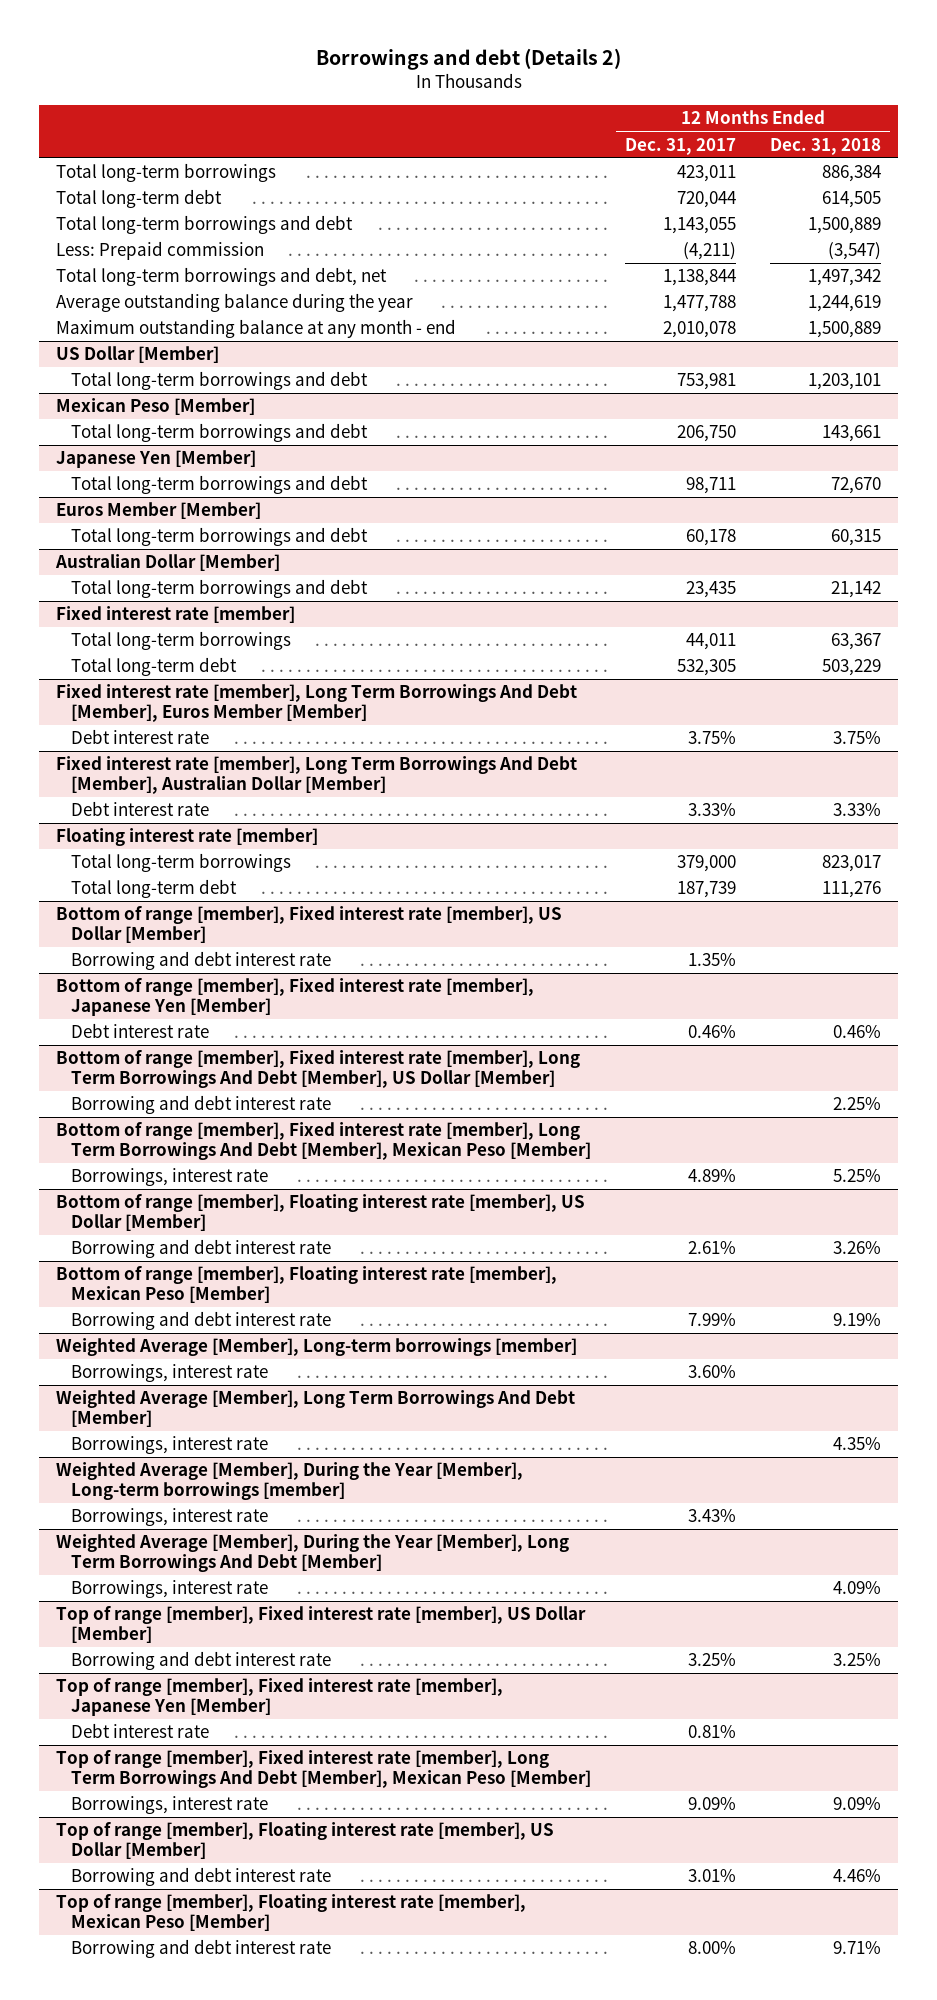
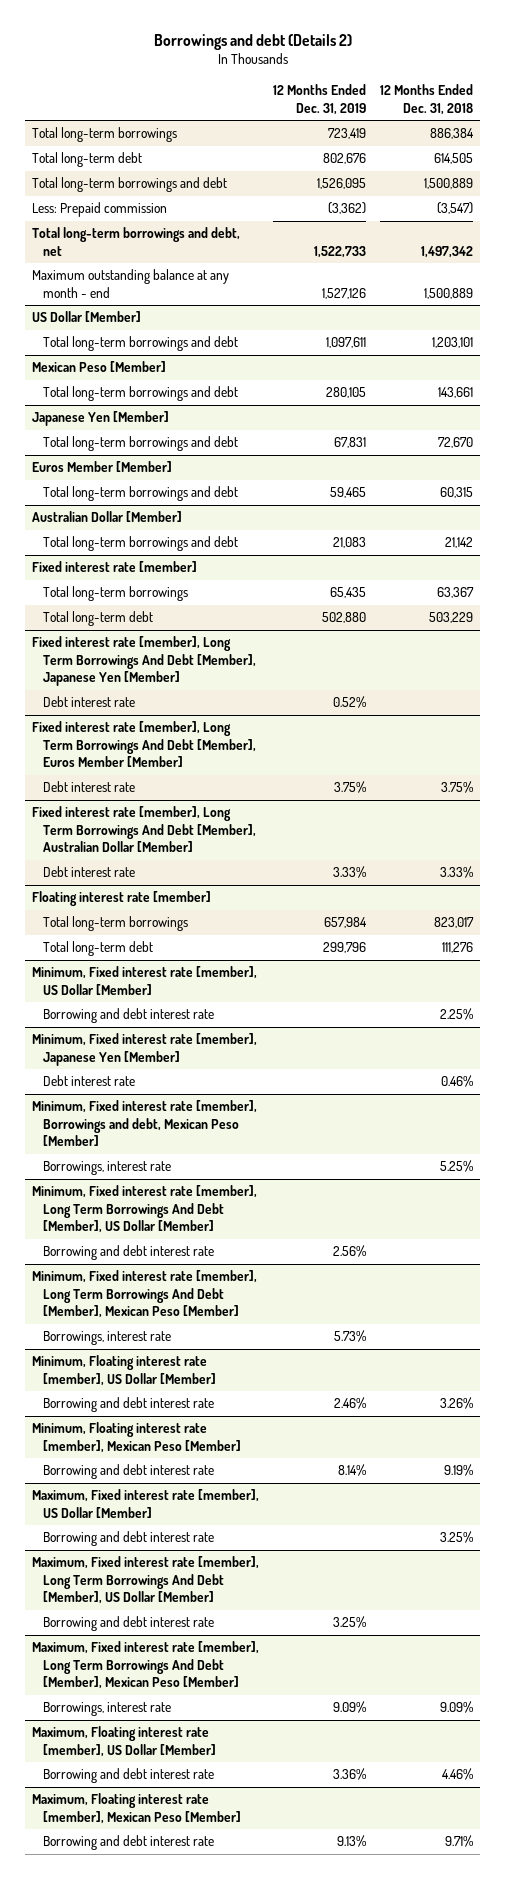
- | 12 Months Ended Dec. 31, 2017 | 12 Months Ended Dec. 31, 2018
+ | 12 Months Ended Dec. 31, 2019 | 12 Months Ended Dec. 31, 2018
- Average outstanding balance during the year | 1,477,788 | 1,244,619
+ Fixed interest rate [member], Long Term Borrowings And Debt [Member], Japanese Yen [Member]
+ Debt interest rate | 0.52% |
- Bottom of range [member], Fixed interest rate [member], US Dollar [Member]
- Borrowing and debt interest rate | 1.35% |
- Bottom of range [member], Fixed interest rate [member], Japanese Yen [Member]
- Debt interest rate | 0.46% | 0.46%
- Bottom of range [member], Fixed interest rate [member], Long Term Borrowings And Debt [Member], US Dollar [Member]
+ Minimum, Fixed interest rate [member], US Dollar [Member]
- Bottom of range [member], Fixed interest rate [member], Long Term Borrowings And Debt [Member], Mexican Peso [Member]
+ Minimum, Fixed interest rate [member], Japanese Yen [Member]
+ Debt interest rate | | 0.46%
+ Minimum, Fixed interest rate [member], Borrowings and debt, Mexican Peso [Member]
- Bottom of range [member], Floating interest rate [member], US Dollar [Member]
+ Minimum, Fixed interest rate [member], Long Term Borrowings And Debt [Member], US Dollar [Member]
+ Borrowing and debt interest rate | 2.56% |
+ Minimum, Fixed interest rate [member], Long Term Borrowings And Debt [Member], Mexican Peso [Member]
+ Borrowings, interest rate | 5.73% |
+ Minimum, Floating interest rate [member], US Dollar [Member]
- Bottom of range [member], Floating interest rate [member], Mexican Peso [Member]
+ Minimum, Floating interest rate [member], Mexican Peso [Member]
- Weighted Average [Member], Long-term borrowings [member]
- Borrowings, interest rate | 3.60% |
- Weighted Average [Member], Long Term Borrowings And Debt [Member]
- Borrowings, interest rate | | 4.35%
- Weighted Average [Member], During the Year [Member], Long-term borrowings [member]
- Borrowings, interest rate | 3.43% |
- Weighted Average [Member], During the Year [Member], Long Term Borrowings And Debt [Member]
- Borrowings, interest rate | | 4.09%
- Top of range [member], Fixed interest rate [member], US Dollar [Member]
+ Maximum, Fixed interest rate [member], US Dollar [Member]
- Top of range [member], Fixed interest rate [member], Japanese Yen [Member]
- Debt interest rate | 0.81% |
- Top of range [member], Fixed interest rate [member], Long Term Borrowings And Debt [Member], Mexican Peso [Member]
+ Maximum, Fixed interest rate [member], Long Term Borrowings And Debt [Member], US Dollar [Member]
+ Borrowing and debt interest rate | 3.25% |
+ Maximum, Fixed interest rate [member], Long Term Borrowings And Debt [Member], Mexican Peso [Member]
- Top of range [member], Floating interest rate [member], US Dollar [Member]
+ Maximum, Floating interest rate [member], US Dollar [Member]
- Top of range [member], Floating interest rate [member], Mexican Peso [Member]
+ Maximum, Floating interest rate [member], Mexican Peso [Member]

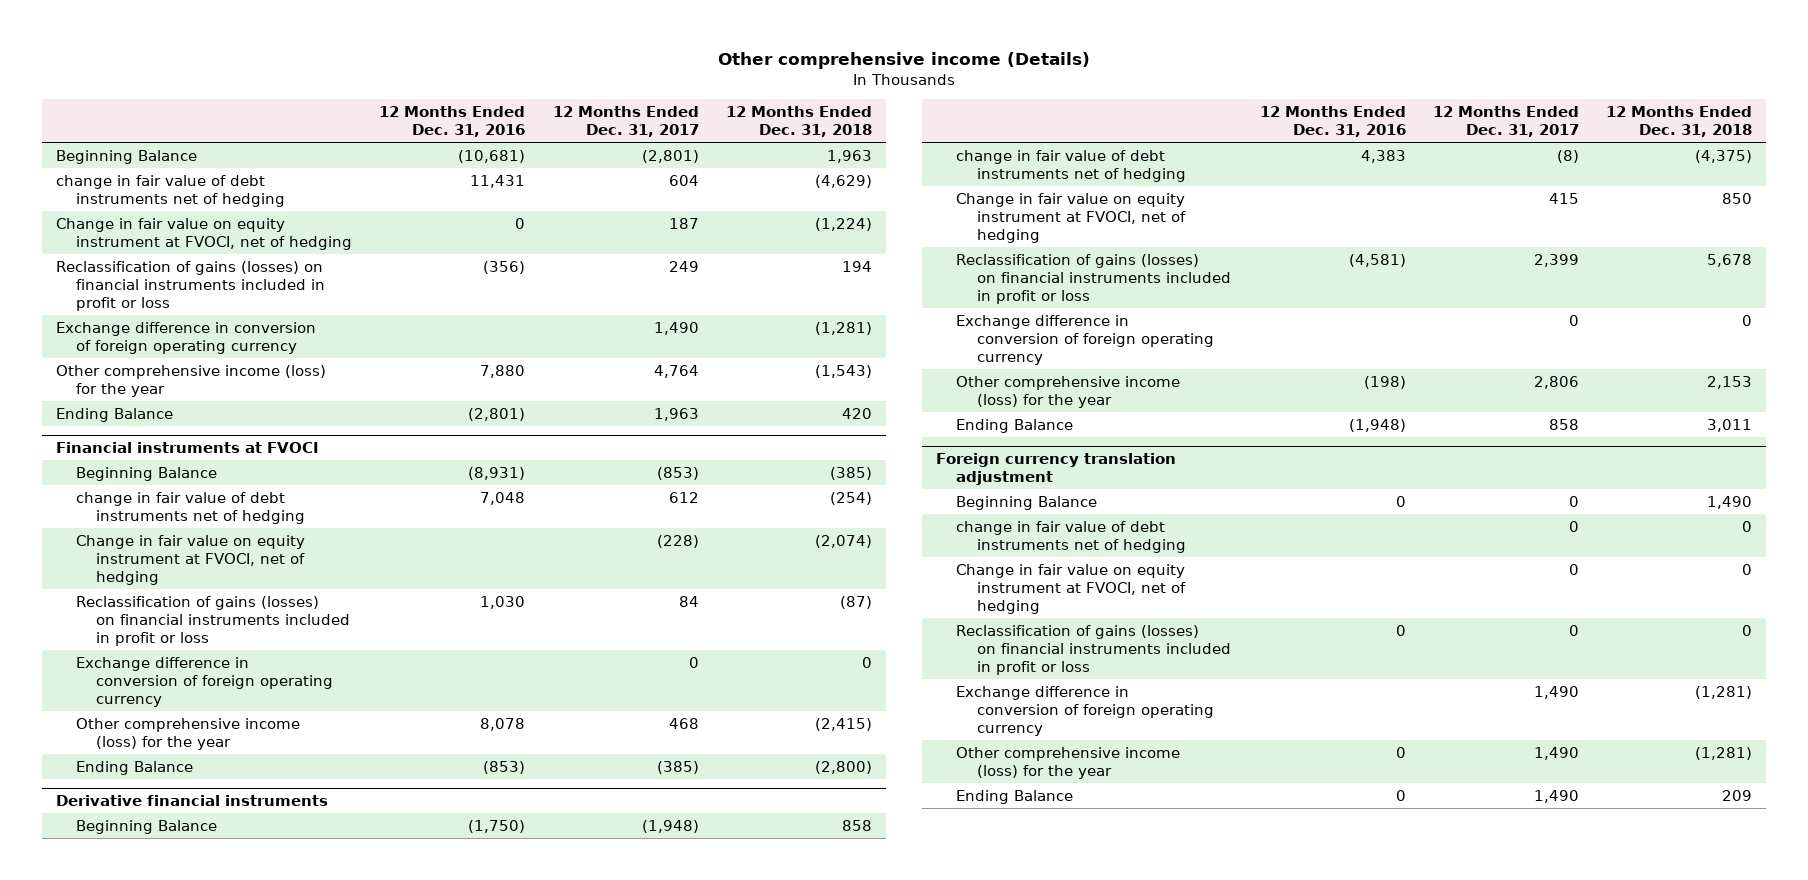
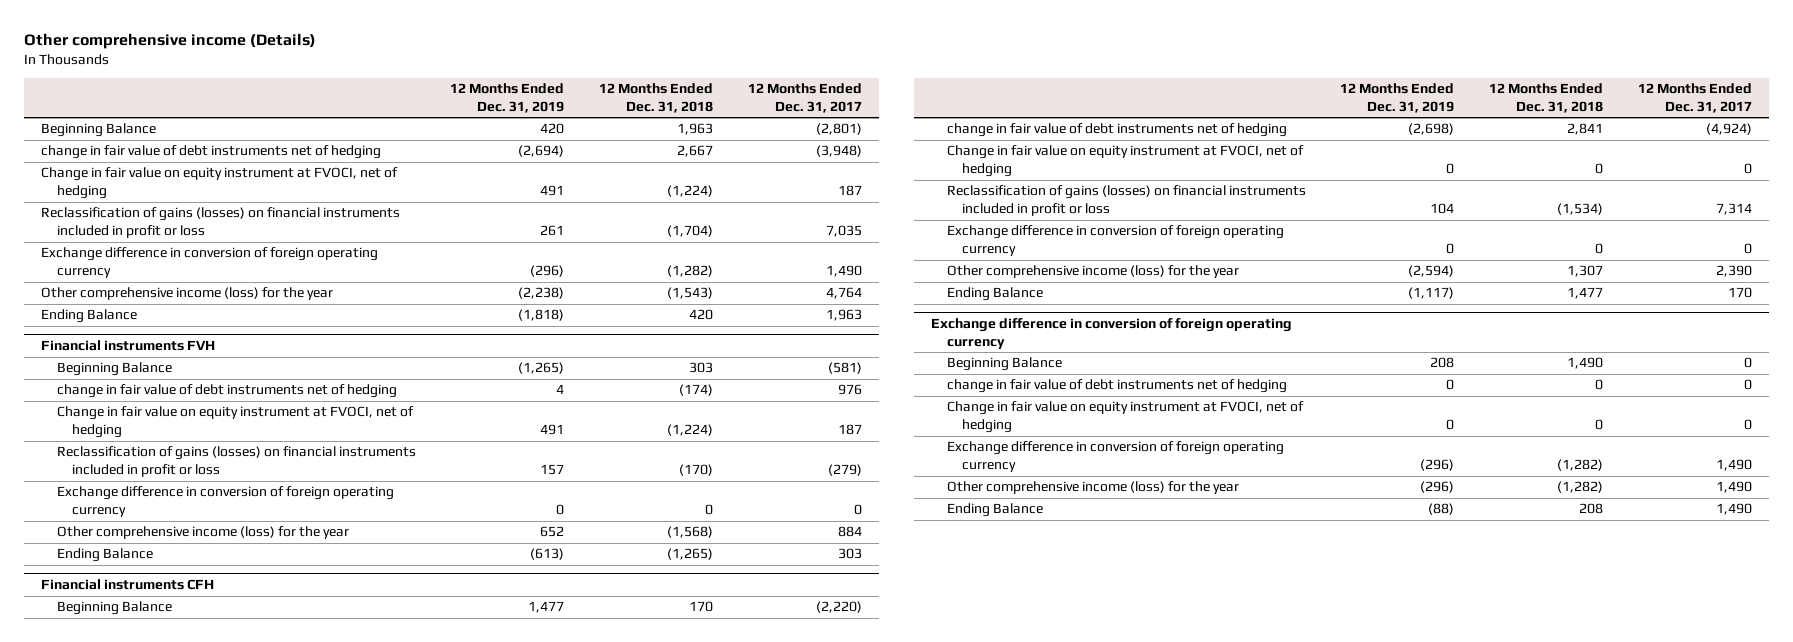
- | 12 Months Ended Dec. 31, 2016 | 12 Months Ended Dec. 31, 2017 | 12 Months Ended Dec. 31, 2018
+ | 12 Months Ended Dec. 31, 2019 | 12 Months Ended Dec. 31, 2018 | 12 Months Ended Dec. 31, 2017
- change in fair value of debt instruments net of hedging | 11,431 | 604 | (4,629)
+ change in fair value of debt instruments net of hedging | (2,694) | 2,667 | (3,948)
- Reclassification of gains (losses) on financial instruments included in profit or loss | (356) | 249 | 194
- Exchange difference in conversion of foreign operating currency | | 1,490 | (1,281)
+ Reclassification of gains (losses) on financial instruments included in profit or loss | 261 | (1,704) | 7,035
+ Exchange difference in conversion of foreign operating currency | (296) | (1,282) | 1,490
- Financial instruments at FVOCI
- Beginning Balance | (8,931) | (853) | (385)
- change in fair value of debt instruments net of hedging | 7,048 | 612 | (254)
- Change in fair value on equity instrument at FVOCI, net of hedging | | (228) | (2,074)
- Reclassification of gains (losses) on financial instruments included in profit or loss | 1,030 | 84 | (87)
+ Financial instruments FVH
+ Beginning Balance | (1,265) | 303 | (581)
+ change in fair value of debt instruments net of hedging | 4 | (174) | 976
+ Change in fair value on equity instrument at FVOCI, net of hedging | 491 | (1,224) | 187
+ Reclassification of gains (losses) on financial instruments included in profit or loss | 157 | (170) | (279)
- Other comprehensive income (loss) for the year | 8,078 | 468 | (2,415)
- Ending Balance | (853) | (385) | (2,800)
- Derivative financial instruments
- Beginning Balance | (1,750) | (1,948) | 858
- change in fair value of debt instruments net of hedging | 4,383 | (8) | (4,375)
- Change in fair value on equity instrument at FVOCI, net of hedging | | 415 | 850
- Reclassification of gains (losses) on financial instruments included in profit or loss | (4,581) | 2,399 | 5,678
+ Other comprehensive income (loss) for the year | 652 | (1,568) | 884
+ Ending Balance | (613) | (1,265) | 303
+ Financial instruments CFH
+ Beginning Balance | 1,477 | 170 | (2,220)
+ change in fair value of debt instruments net of hedging | (2,698) | 2,841 | (4,924)
+ Change in fair value on equity instrument at FVOCI, net of hedging | 0 | 0 | 0
+ Reclassification of gains (losses) on financial instruments included in profit or loss | 104 | (1,534) | 7,314
- Other comprehensive income (loss) for the year | (198) | 2,806 | 2,153
- Ending Balance | (1,948) | 858 | 3,011
- Foreign currency translation adjustment
+ Other comprehensive income (loss) for the year | (2,594) | 1,307 | 2,390
+ Ending Balance | (1,117) | 1,477 | 170
+ Exchange difference in conversion of foreign operating currency
- Reclassification of gains (losses) on financial instruments included in profit or loss | 0 | 0 | 0
- Exchange difference in conversion of foreign operating currency | | 1,490 | (1,281)
- Other comprehensive income (loss) for the year | 0 | 1,490 | (1,281)
- Ending Balance | 0 | 1,490 | 209
+ Exchange difference in conversion of foreign operating currency | (296) | (1,282) | 1,490
+ Other comprehensive income (loss) for the year | (296) | (1,282) | 1,490
+ Ending Balance | (88) | 208 | 1,490

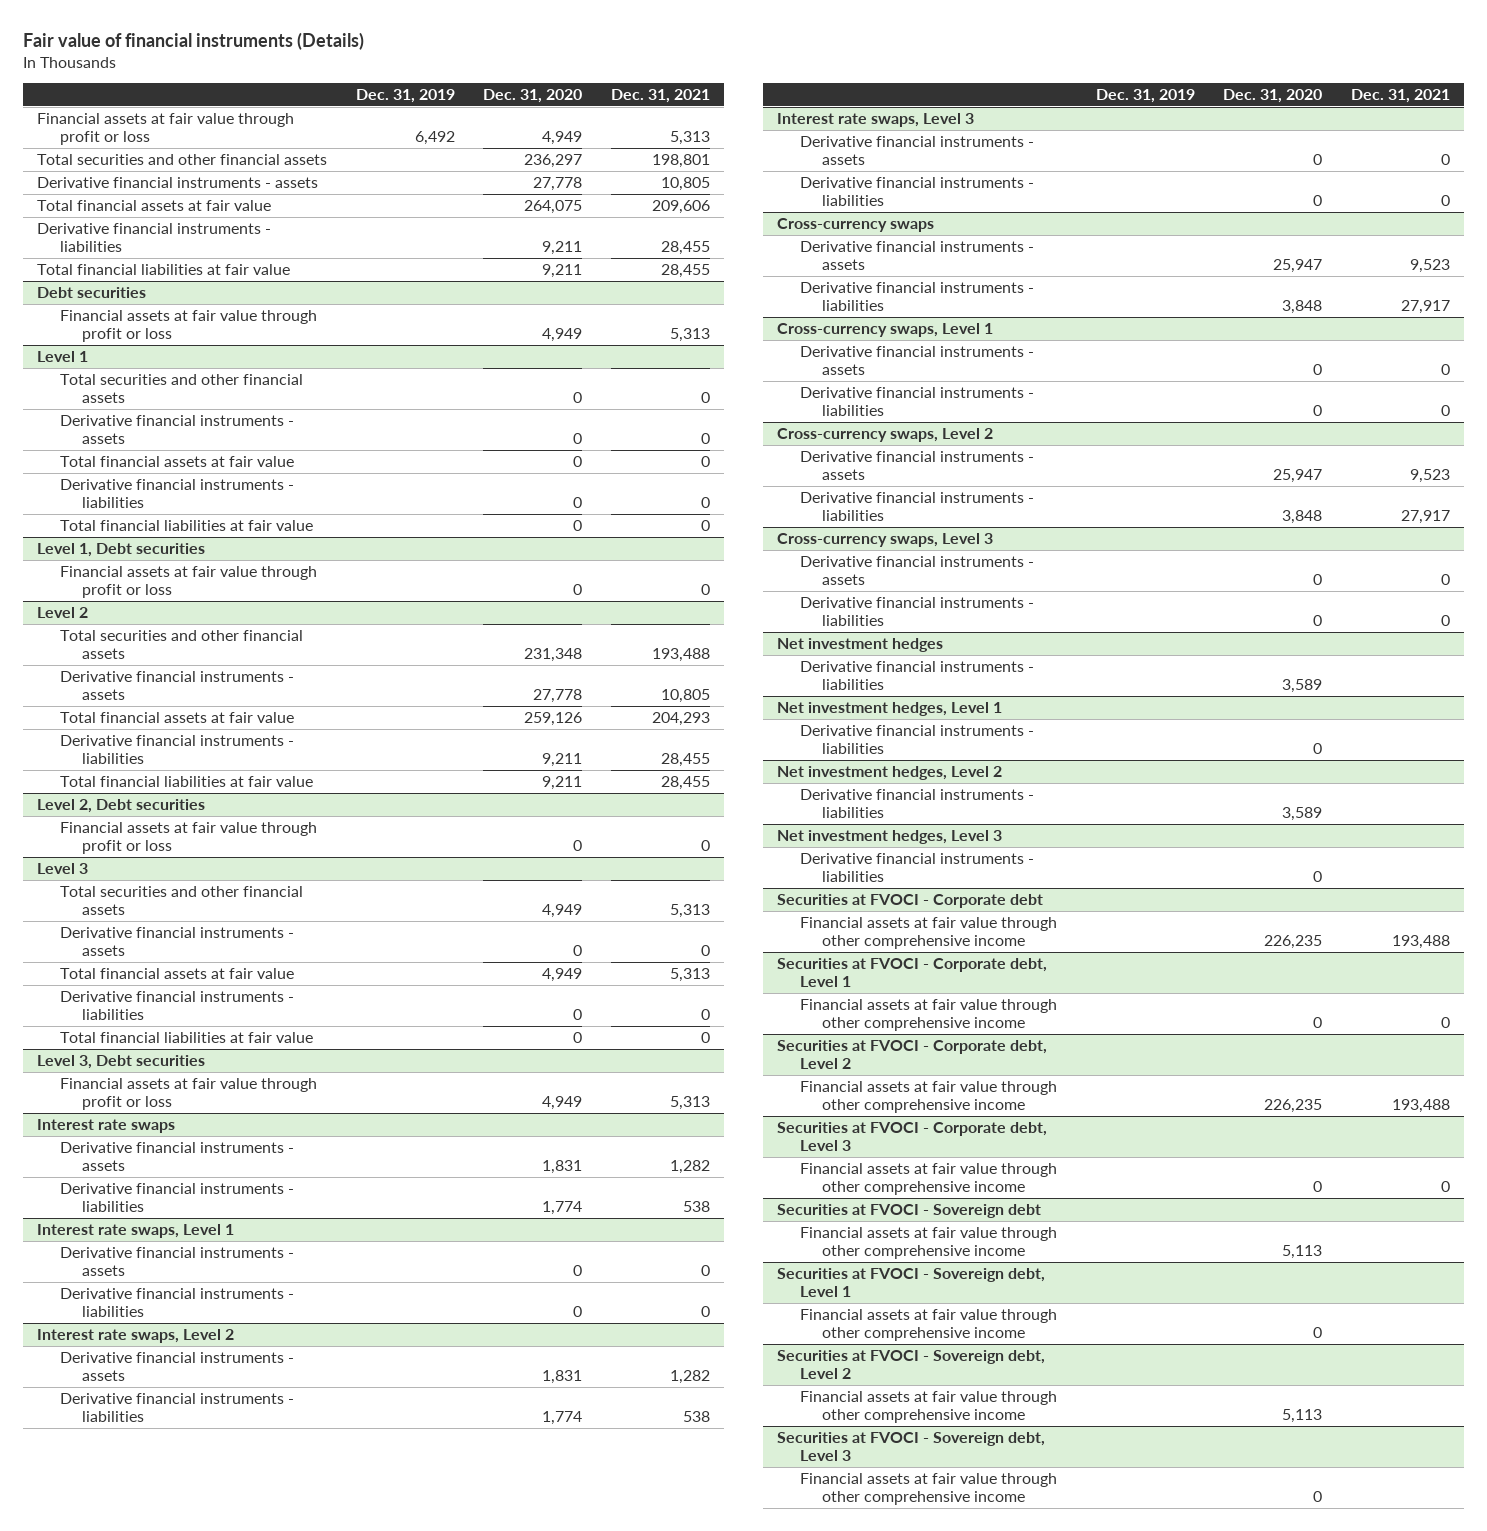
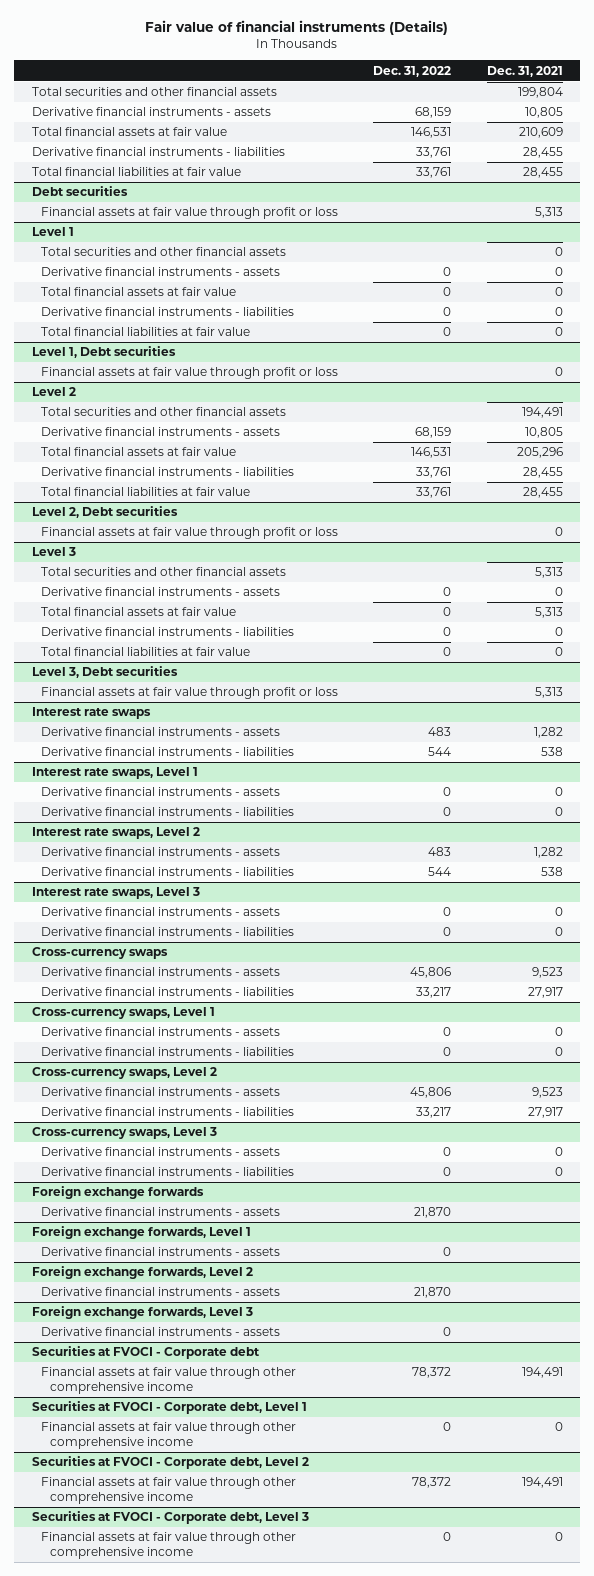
- | Dec. 31, 2019 | Dec. 31, 2020 | Dec. 31, 2021
+ | Dec. 31, 2022 | Dec. 31, 2021
- Financial assets at fair value through profit or loss | 6,492 | 4,949 | 5,313
- Total securities and other financial assets | | 236,297 | 198,801
+ Total securities and other financial assets | | 199,804
- Total financial assets at fair value | | 264,075 | 209,606
+ Total financial assets at fair value | 146,531 | 210,609
@ Level 2
- Total securities and other financial assets | | 231,348 | 193,488
+ Total securities and other financial assets | | 194,491
- Total financial assets at fair value | | 259,126 | 204,293
+ Total financial assets at fair value | 146,531 | 205,296
- Net investment hedges
- Derivative financial instruments - liabilities | | 3,589 |
- Net investment hedges, Level 1
- Derivative financial instruments - liabilities | | 0 |
- Net investment hedges, Level 2
- Derivative financial instruments - liabilities | | 3,589 |
- Net investment hedges, Level 3
- Derivative financial instruments - liabilities | | 0 |
+ Foreign exchange forwards
+ Derivative financial instruments - assets | 21,870 |
+ Foreign exchange forwards, Level 1
+ Derivative financial instruments - assets | 0 |
+ Foreign exchange forwards, Level 2
+ Derivative financial instruments - assets | 21,870 |
+ Foreign exchange forwards, Level 3
+ Derivative financial instruments - assets | 0 |
@ Securities at FVOCI - Corporate debt
- Financial assets at fair value through other comprehensive income | | 226,235 | 193,488
+ Financial assets at fair value through other comprehensive income | 78,372 | 194,491
@ Securities at FVOCI - Corporate debt, Level 2
- Financial assets at fair value through other comprehensive income | | 226,235 | 193,488
+ Financial assets at fair value through other comprehensive income | 78,372 | 194,491
- Securities at FVOCI - Sovereign debt
- Financial assets at fair value through other comprehensive income | | 5,113 |
- Securities at FVOCI - Sovereign debt, Level 1
- Financial assets at fair value through other comprehensive income | | 0 |
- Securities at FVOCI - Sovereign debt, Level 2
- Financial assets at fair value through other comprehensive income | | 5,113 |
- Securities at FVOCI - Sovereign debt, Level 3
- Financial assets at fair value through other comprehensive income | | 0 |

